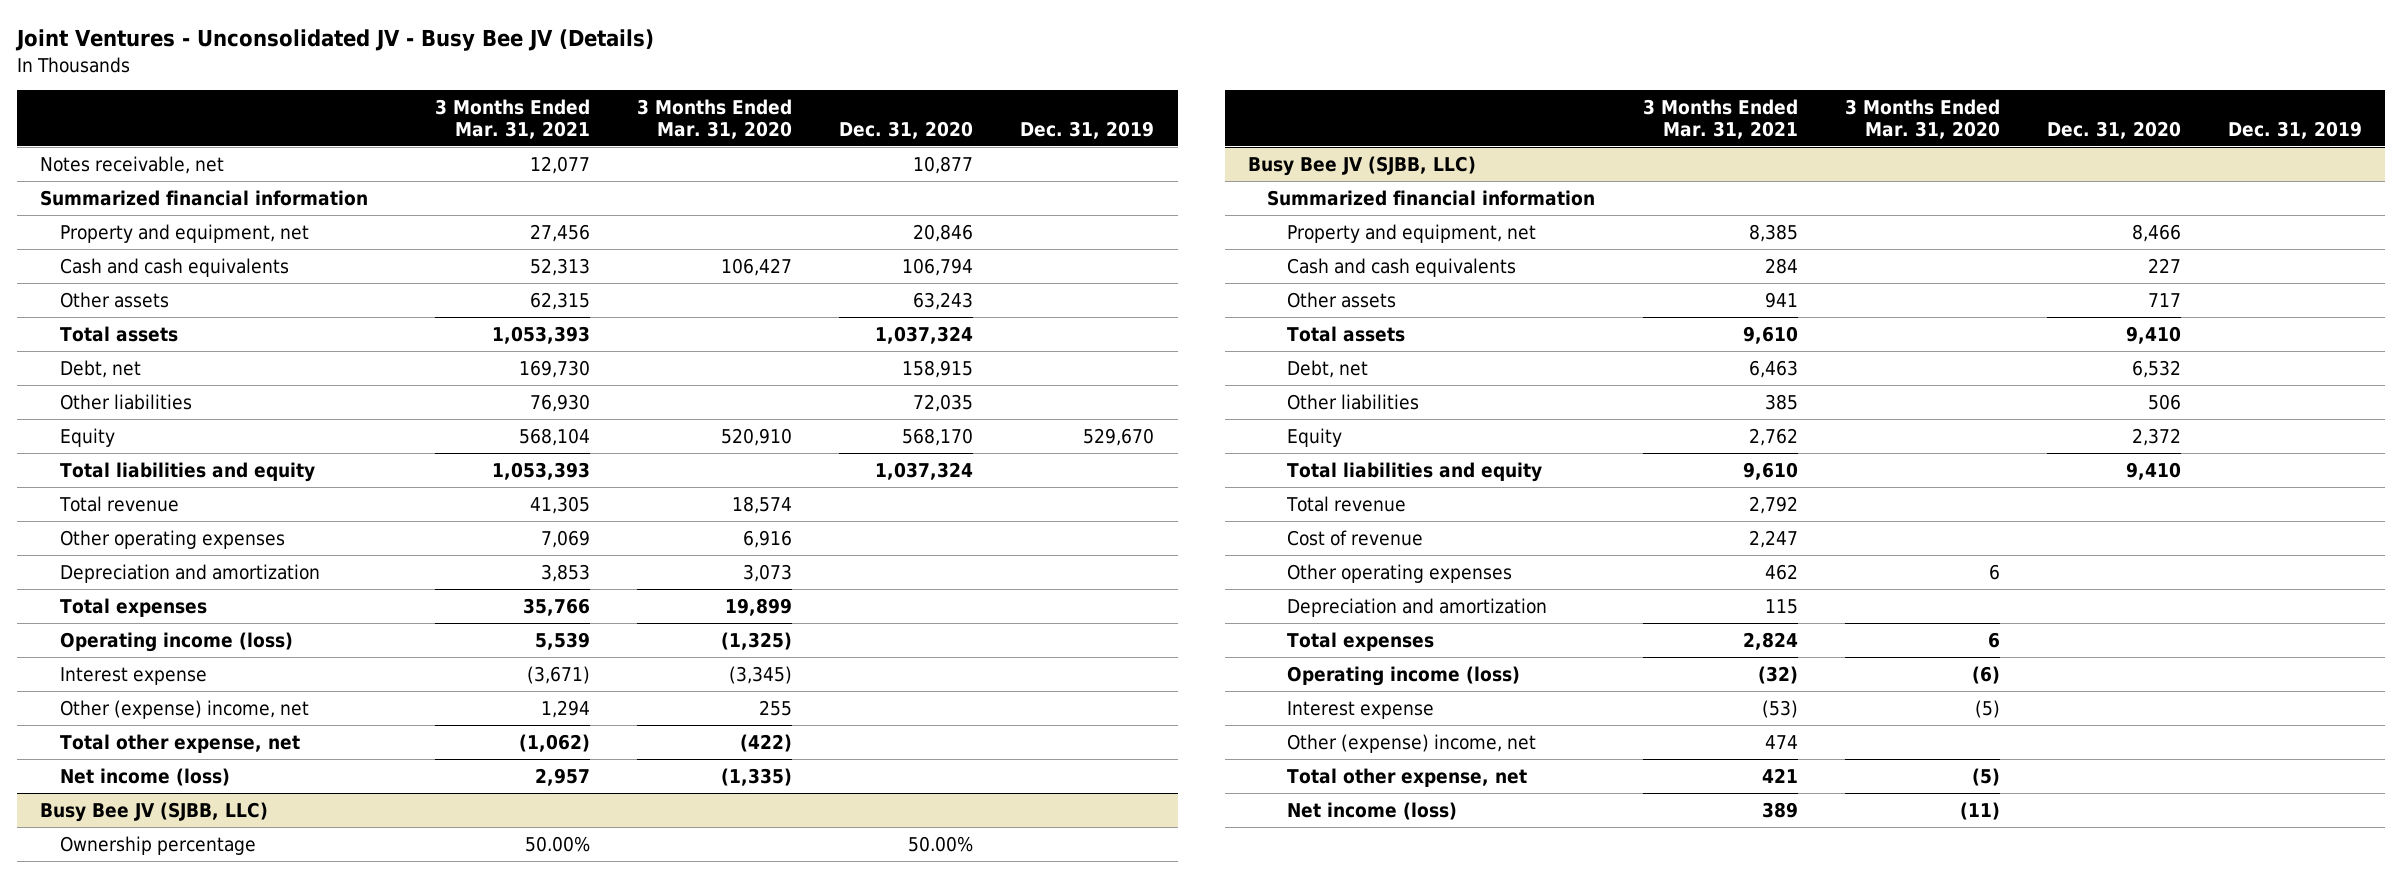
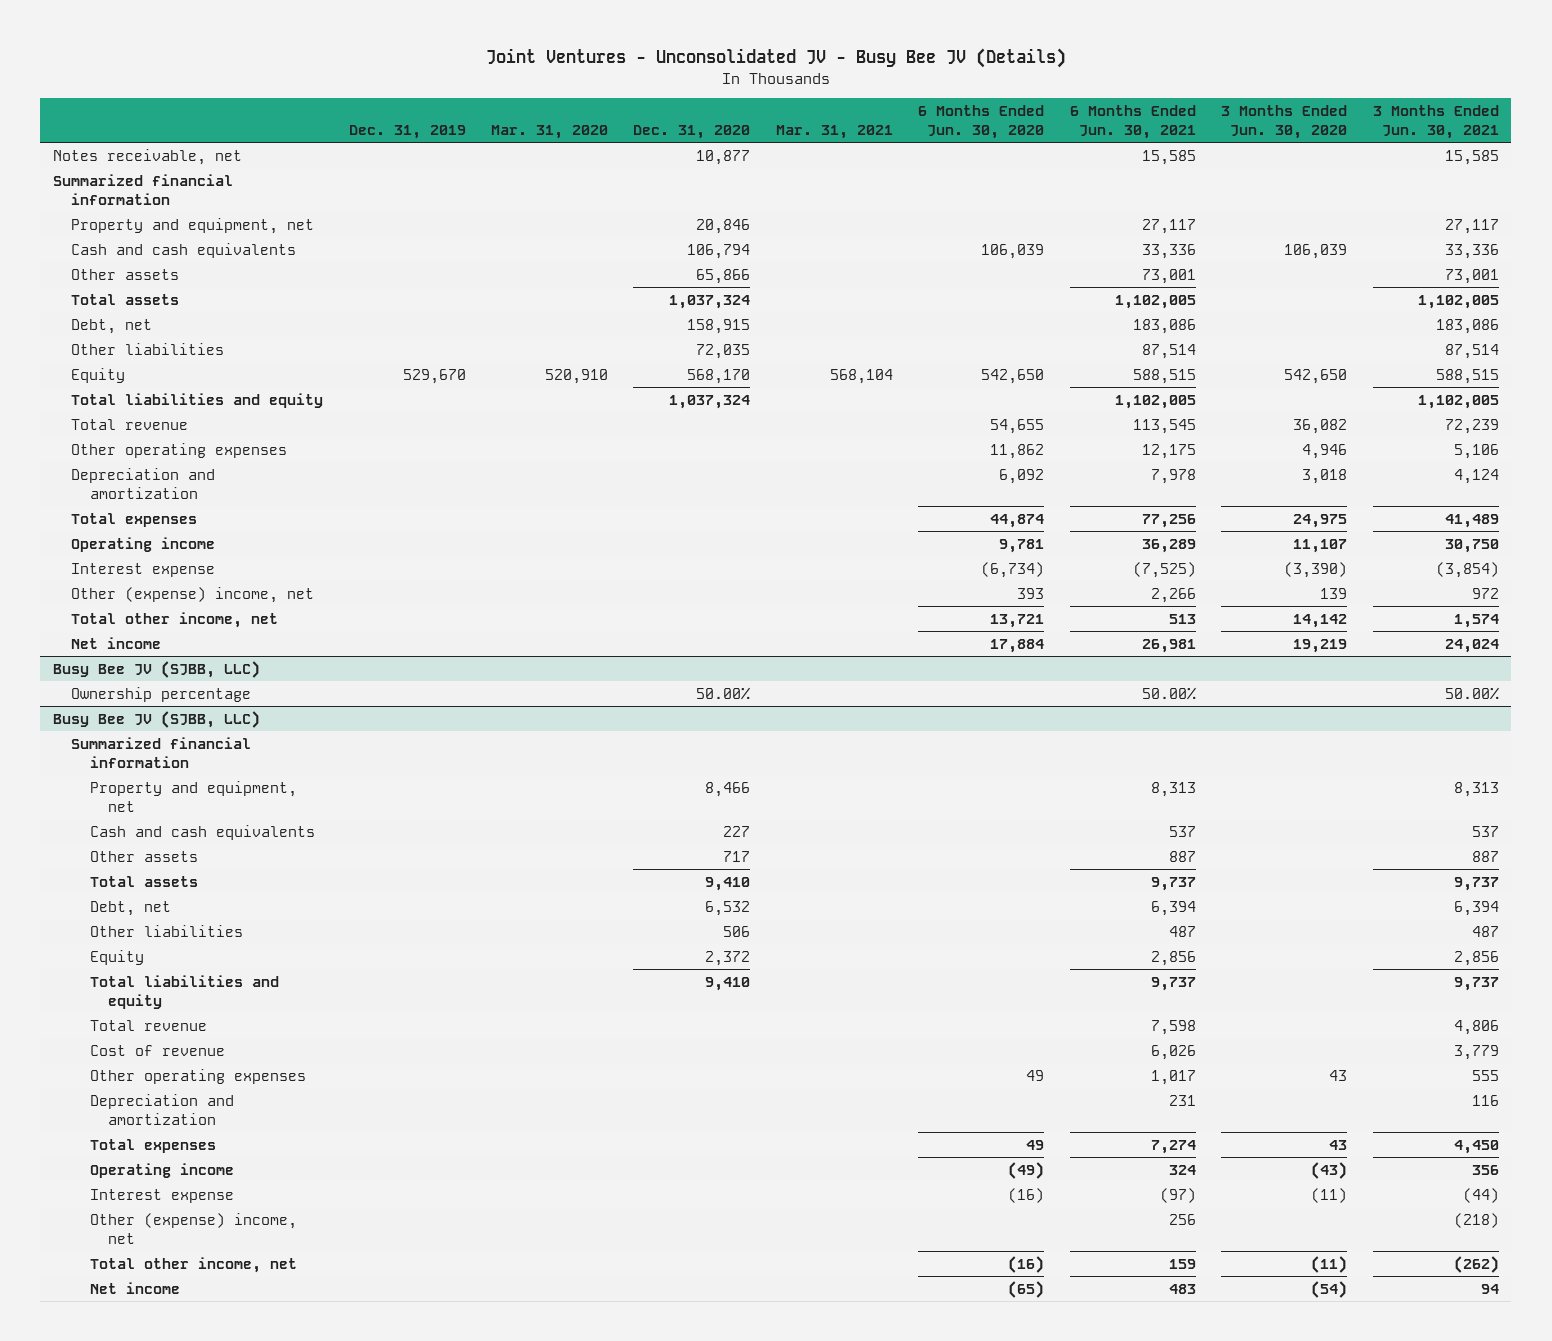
- | 3 Months Ended Mar. 31, 2021 | 3 Months Ended Mar. 31, 2020 | Dec. 31, 2020 | Dec. 31, 2019
+ | Dec. 31, 2019 | Mar. 31, 2020 | Dec. 31, 2020 | Mar. 31, 2021 | 6 Months Ended Jun. 30, 2020 | 6 Months Ended Jun. 30, 2021 | 3 Months Ended Jun. 30, 2020 | 3 Months Ended Jun. 30, 2021
- Other assets | 62,315 | | 63,243 |
+ Other assets | | | 65,866 | | | 73,001 | | 73,001
- Operating income (loss) | 5,539 | (1,325) | |
+ Operating income | | | | | 9,781 | 36,289 | 11,107 | 30,750
- Total other expense, net | (1,062) | (422) | |
- Net income (loss) | 2,957 | (1,335) | |
+ Total other income, net | | | | | 13,721 | 513 | 14,142 | 1,574
+ Net income | | | | | 17,884 | 26,981 | 19,219 | 24,024
@ Busy Bee JV (SJBB, LLC)
- Operating income (loss) | (32) | (6) | |
+ Operating income | | | | | (49) | 324 | (43) | 356
- Total other expense, net | 421 | (5) | |
- Net income (loss) | 389 | (11) | |
+ Total other income, net | | | | | (16) | 159 | (11) | (262)
+ Net income | | | | | (65) | 483 | (54) | 94

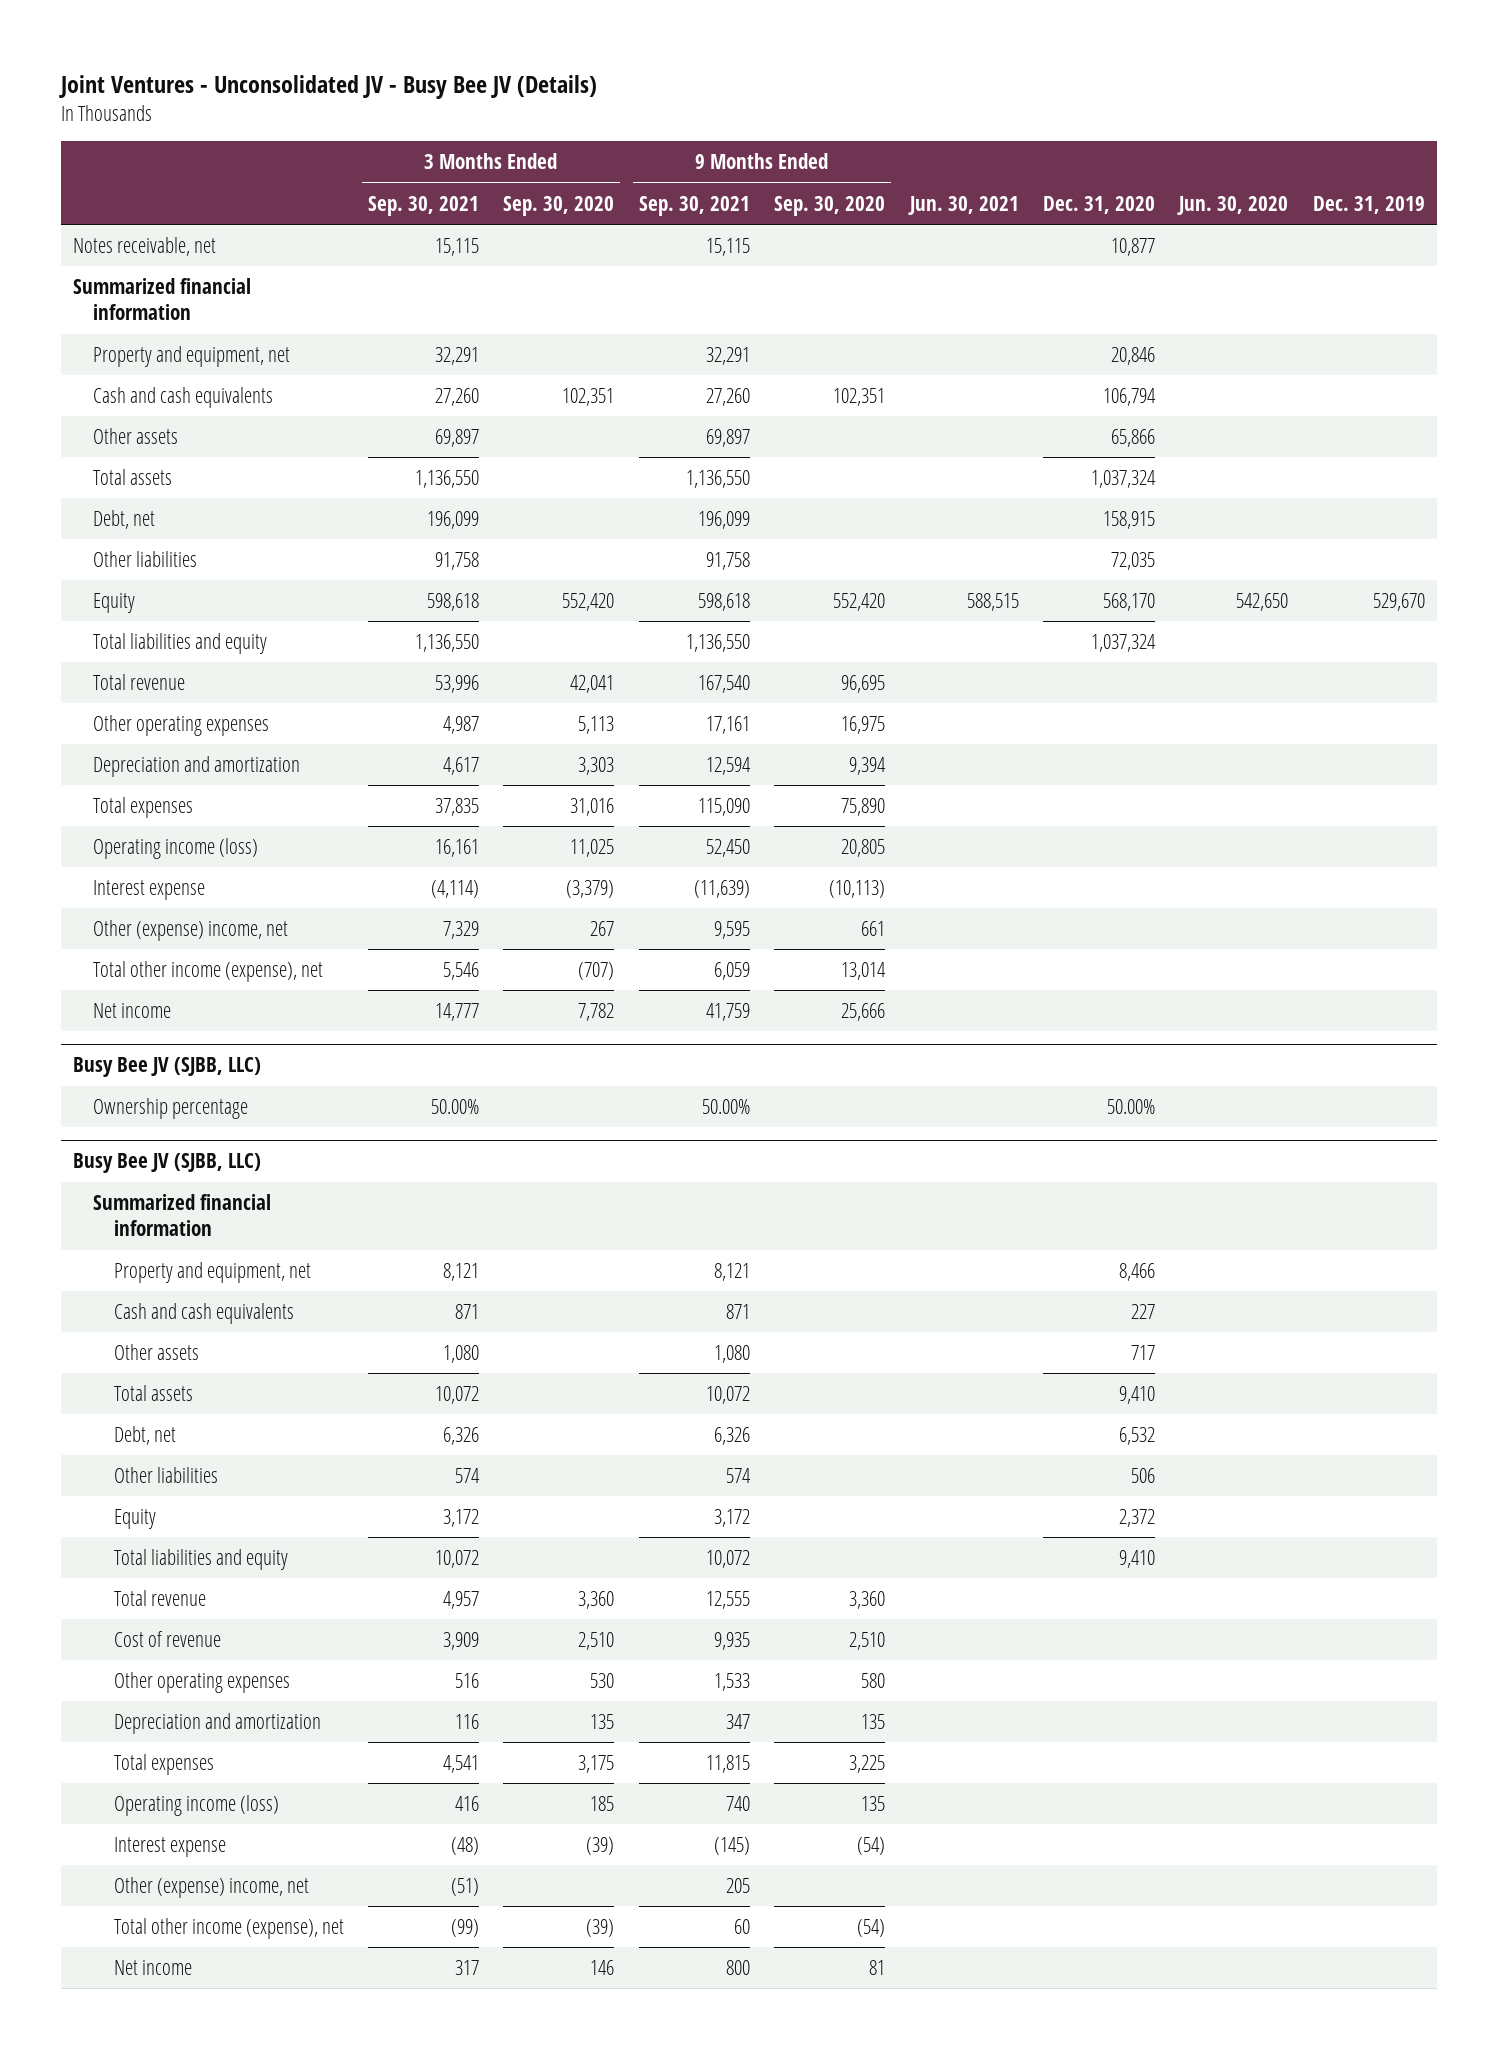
- | Dec. 31, 2019 | Mar. 31, 2020 | Dec. 31, 2020 | Mar. 31, 2021 | 6 Months Ended Jun. 30, 2020 | 6 Months Ended Jun. 30, 2021 | 3 Months Ended Jun. 30, 2020 | 3 Months Ended Jun. 30, 2021
+ | 3 Months Ended Sep. 30, 2021 | 3 Months Ended Sep. 30, 2020 | 9 Months Ended Sep. 30, 2021 | 9 Months Ended Sep. 30, 2020 | Jun. 30, 2021 | Dec. 31, 2020 | Jun. 30, 2020 | Dec. 31, 2019
- Operating income | | | | | 9,781 | 36,289 | 11,107 | 30,750
+ Operating income (loss) | 16,161 | 11,025 | 52,450 | 20,805 | | | |
- Total other income, net | | | | | 13,721 | 513 | 14,142 | 1,574
+ Total other income (expense), net | 5,546 | (707) | 6,059 | 13,014 | | | |
@ Busy Bee JV (SJBB, LLC)
- Operating income | | | | | (49) | 324 | (43) | 356
+ Operating income (loss) | 416 | 185 | 740 | 135 | | | |
- Total other income, net | | | | | (16) | 159 | (11) | (262)
+ Total other income (expense), net | (99) | (39) | 60 | (54) | | | |

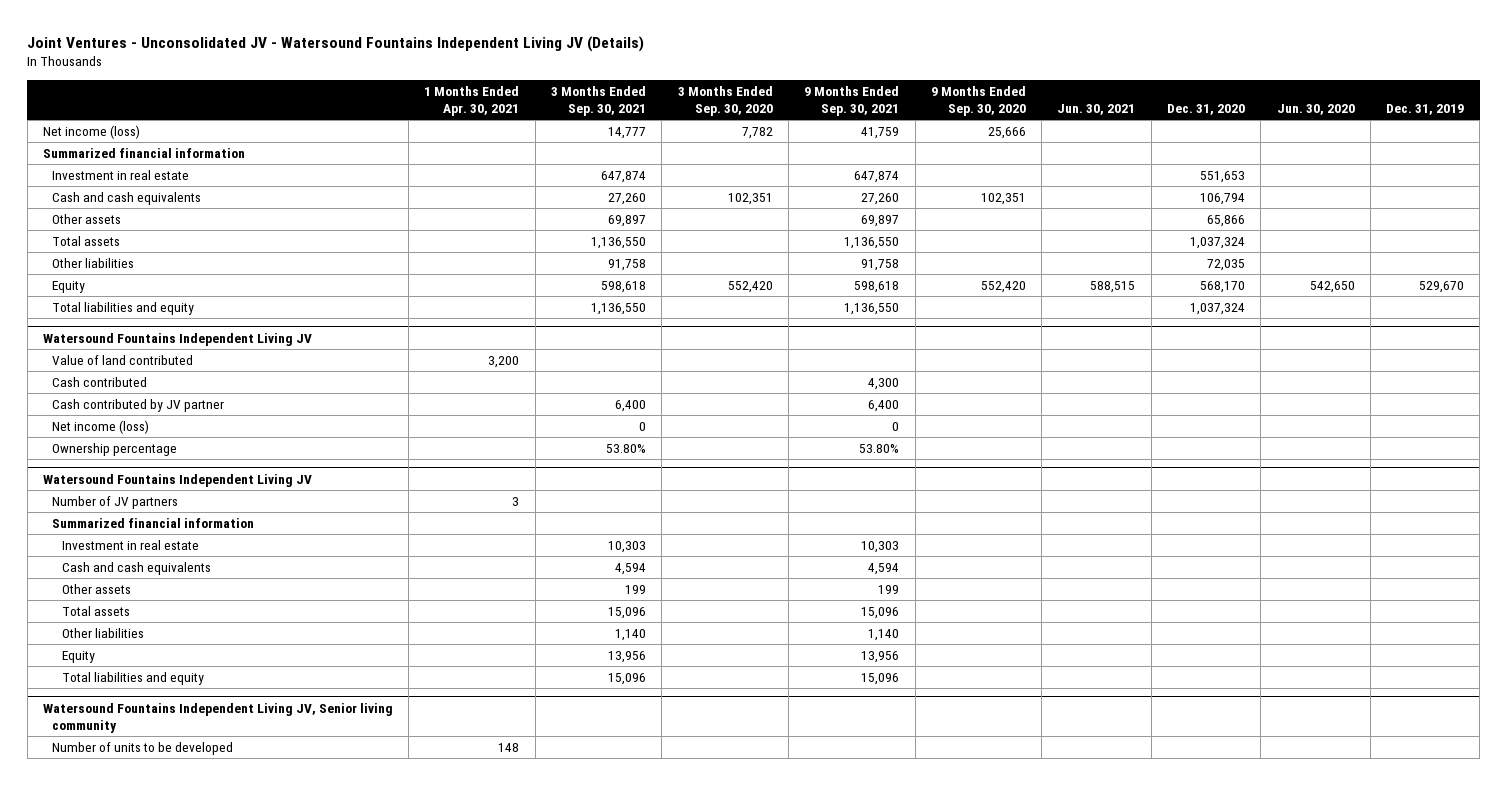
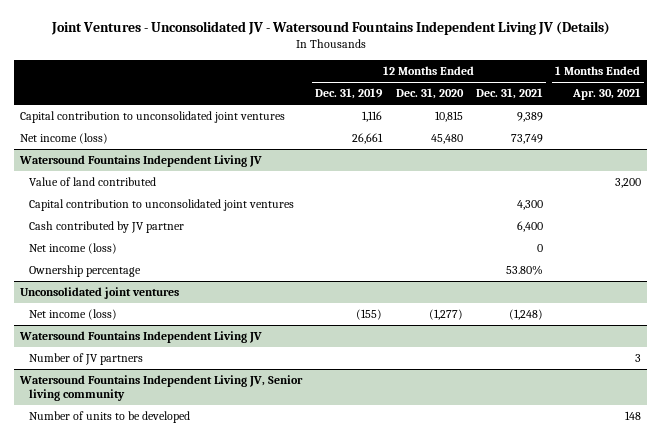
- | 1 Months Ended Apr. 30, 2021 | 3 Months Ended Sep. 30, 2021 | 3 Months Ended Sep. 30, 2020 | 9 Months Ended Sep. 30, 2021 | 9 Months Ended Sep. 30, 2020 | Jun. 30, 2021 | Dec. 31, 2020 | Jun. 30, 2020 | Dec. 31, 2019
+ | 12 Months Ended Dec. 31, 2019 | 12 Months Ended Dec. 31, 2020 | 12 Months Ended Dec. 31, 2021 | 1 Months Ended Apr. 30, 2021
+ Capital contribution to unconsolidated joint ventures | 1,116 | 10,815 | 9,389 |
- Summarized financial information
- Investment in real estate | | 647,874 | | 647,874 | | | 551,653 | |
- Cash and cash equivalents | | 27,260 | 102,351 | 27,260 | 102,351 | | 106,794 | |
- Other assets | | 69,897 | | 69,897 | | | 65,866 | |
- Total assets | | 1,136,550 | | 1,136,550 | | | 1,037,324 | |
- Other liabilities | | 91,758 | | 91,758 | | | 72,035 | |
- Equity | | 598,618 | 552,420 | 598,618 | 552,420 | 588,515 | 568,170 | 542,650 | 529,670
- Total liabilities and equity | | 1,136,550 | | 1,136,550 | | | 1,037,324 | |
@ Watersound Fountains Independent Living JV
- Cash contributed | | | | 4,300 | | | | |
+ Capital contribution to unconsolidated joint ventures | | | 4,300 |
+ Unconsolidated joint ventures
+ Net income (loss) | (155) | (1,277) | (1,248) |
@ Watersound Fountains Independent Living JV
- Summarized financial information
- Investment in real estate | | 10,303 | | 10,303 | | | | |
- Cash and cash equivalents | | 4,594 | | 4,594 | | | | |
- Other assets | | 199 | | 199 | | | | |
- Total assets | | 15,096 | | 15,096 | | | | |
- Other liabilities | | 1,140 | | 1,140 | | | | |
- Equity | | 13,956 | | 13,956 | | | | |
- Total liabilities and equity | | 15,096 | | 15,096 | | | | |

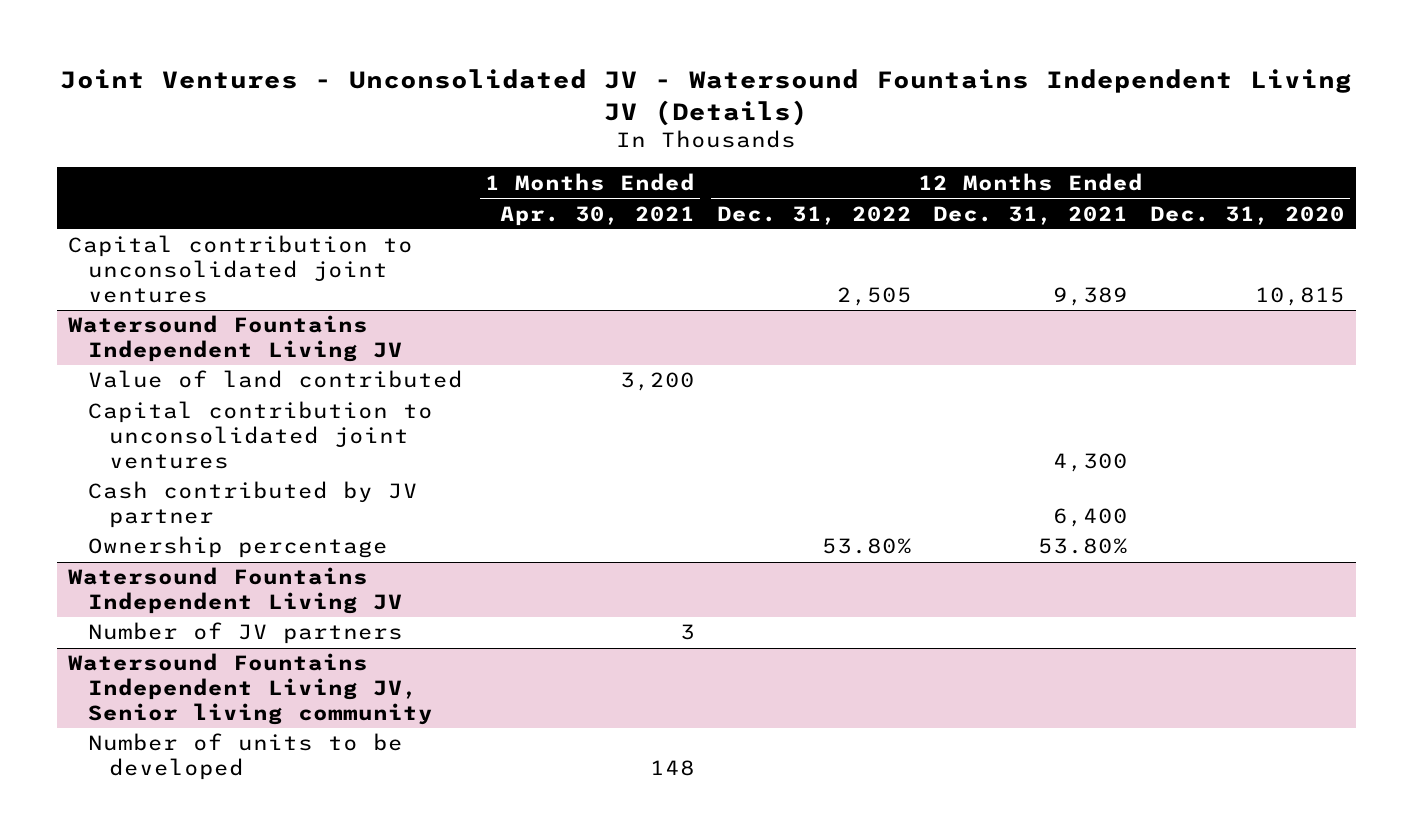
- | 12 Months Ended Dec. 31, 2019 | 12 Months Ended Dec. 31, 2020 | 12 Months Ended Dec. 31, 2021 | 1 Months Ended Apr. 30, 2021
+ | 1 Months Ended Apr. 30, 2021 | 12 Months Ended Dec. 31, 2022 | 12 Months Ended Dec. 31, 2021 | 12 Months Ended Dec. 31, 2020
- Net income (loss) | 26,661 | 45,480 | 73,749 |
@ Watersound Fountains Independent Living JV
- Net income (loss) | | | 0 |
- Unconsolidated joint ventures
- Net income (loss) | (155) | (1,277) | (1,248) |

